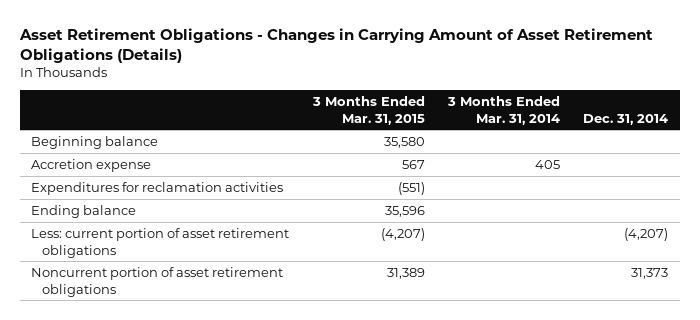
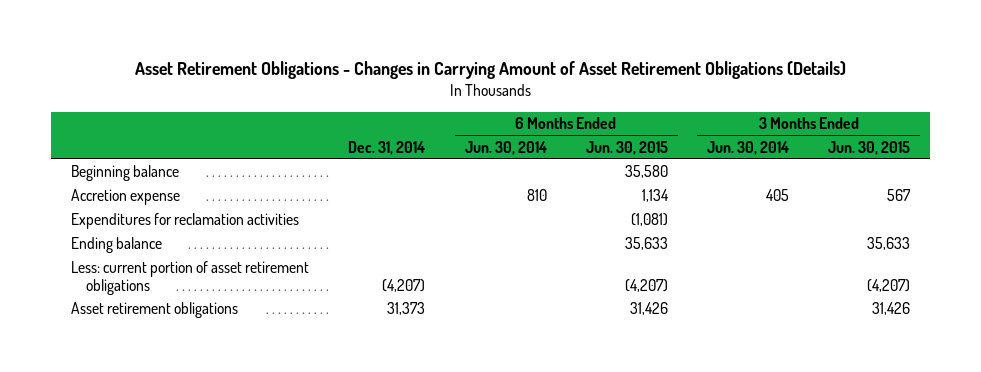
- | 3 Months Ended Mar. 31, 2015 | 3 Months Ended Mar. 31, 2014 | Dec. 31, 2014
+ | Dec. 31, 2014 | 6 Months Ended Jun. 30, 2014 | 6 Months Ended Jun. 30, 2015 | 3 Months Ended Jun. 30, 2014 | 3 Months Ended Jun. 30, 2015
- Noncurrent portion of asset retirement obligations | 31,389 | | 31,373
+ Asset retirement obligations | 31,373 | | 31,426 | | 31,426

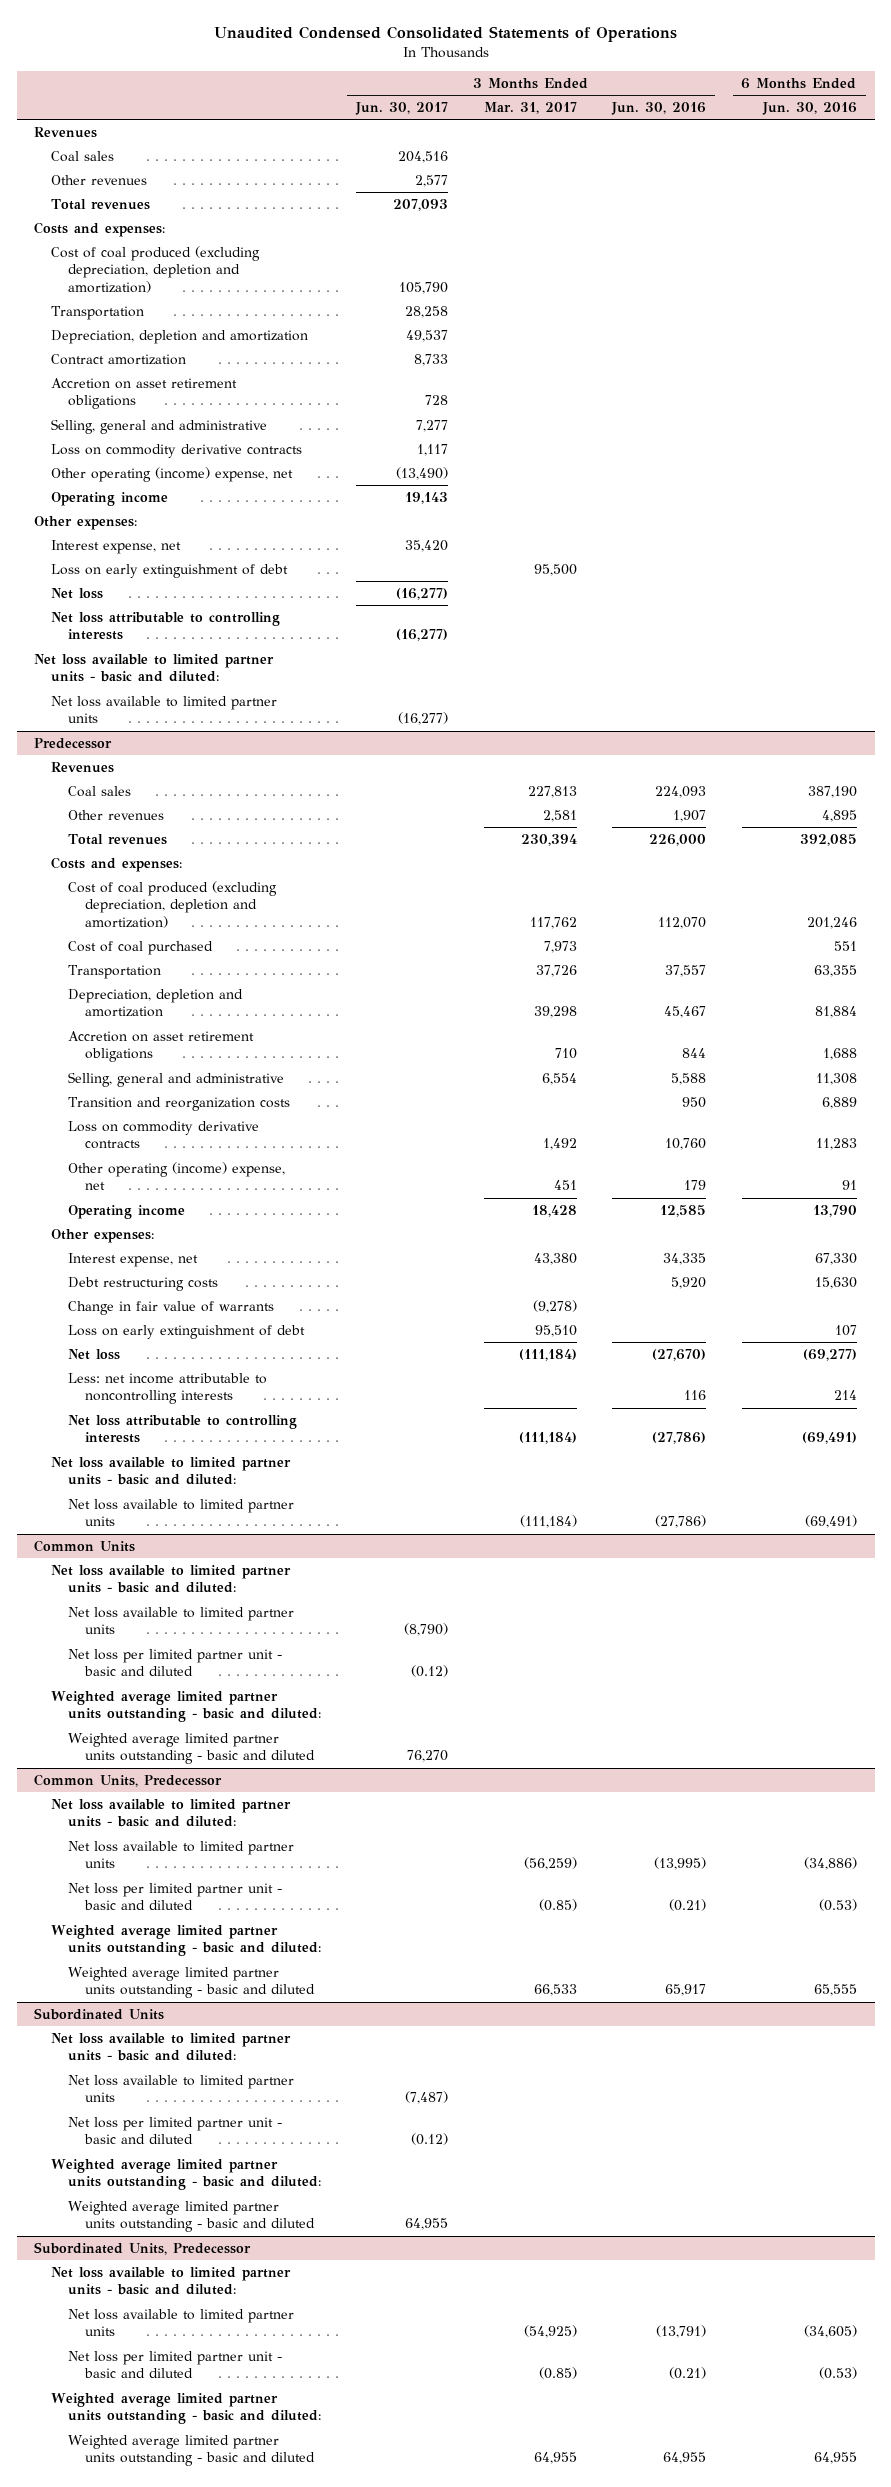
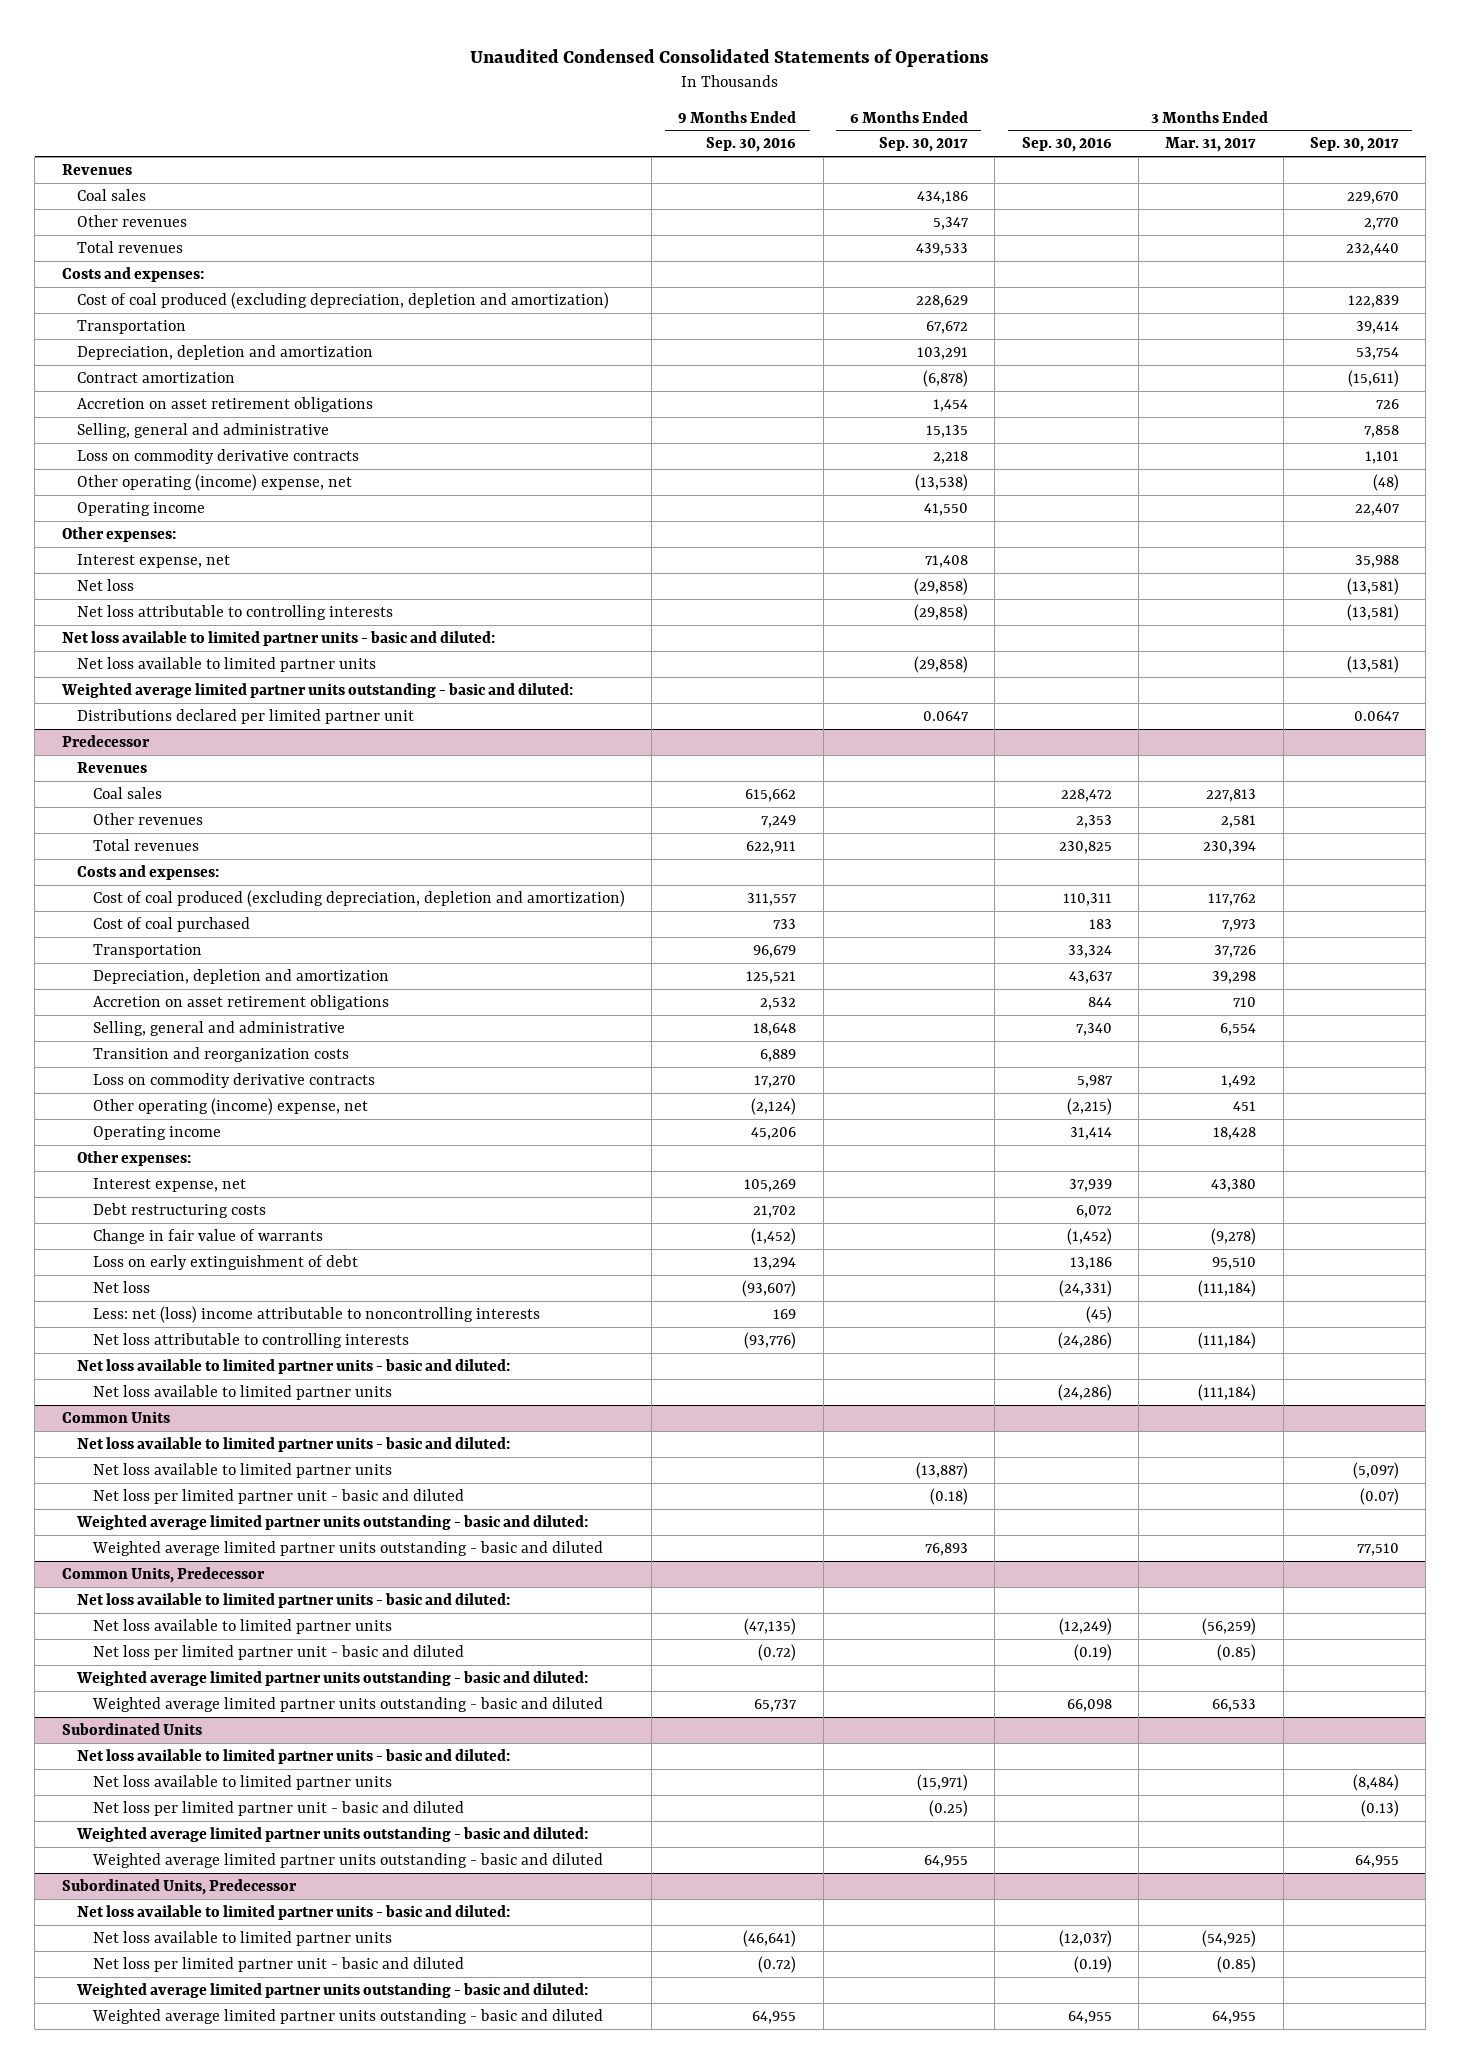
- | 3 Months Ended Jun. 30, 2017 | 3 Months Ended Mar. 31, 2017 | 3 Months Ended Jun. 30, 2016 | 6 Months Ended Jun. 30, 2016
+ | 9 Months Ended Sep. 30, 2016 | 6 Months Ended Sep. 30, 2017 | 3 Months Ended Sep. 30, 2016 | 3 Months Ended Mar. 31, 2017 | 3 Months Ended Sep. 30, 2017
- Loss on early extinguishment of debt | | 95,500 | |
+ Weighted average limited partner units outstanding - basic and diluted:
+ Distributions declared per limited partner unit | | 0.0647 | | | 0.0647
@ Predecessor
- Less: net income attributable to noncontrolling interests | | | 116 | 214
+ Less: net (loss) income attributable to noncontrolling interests | 169 | | (45) | |

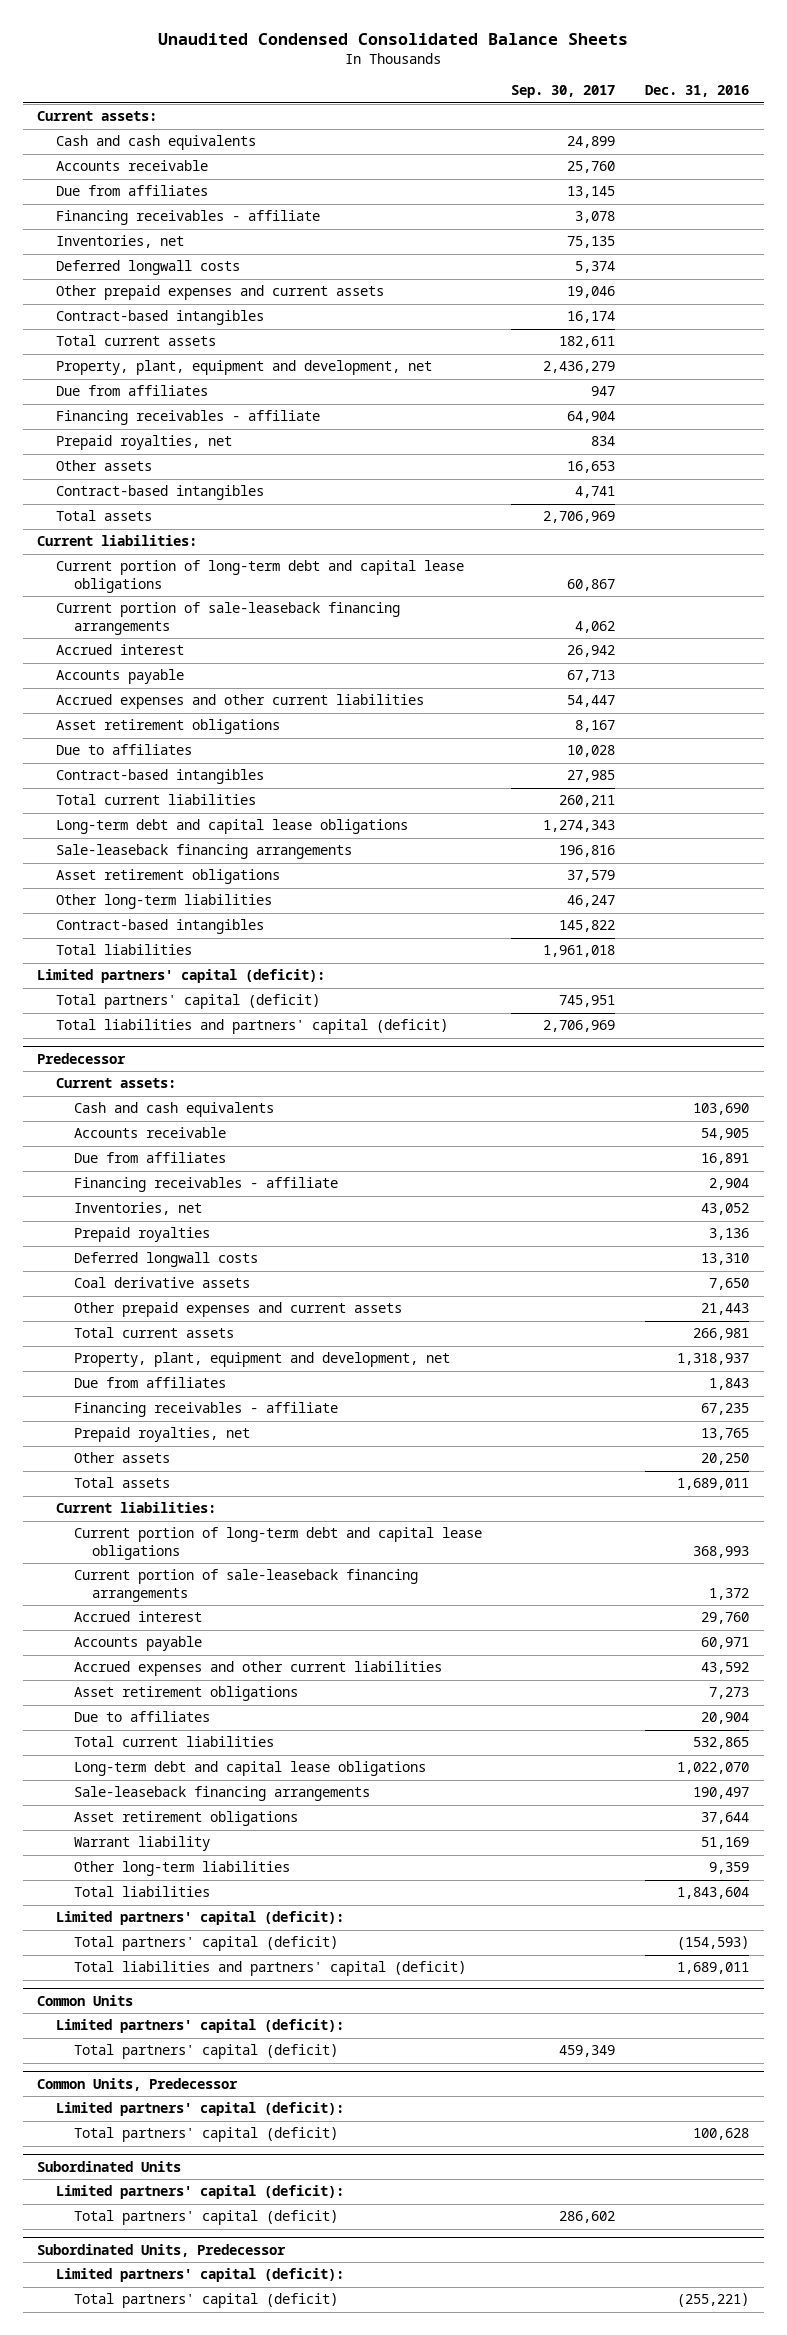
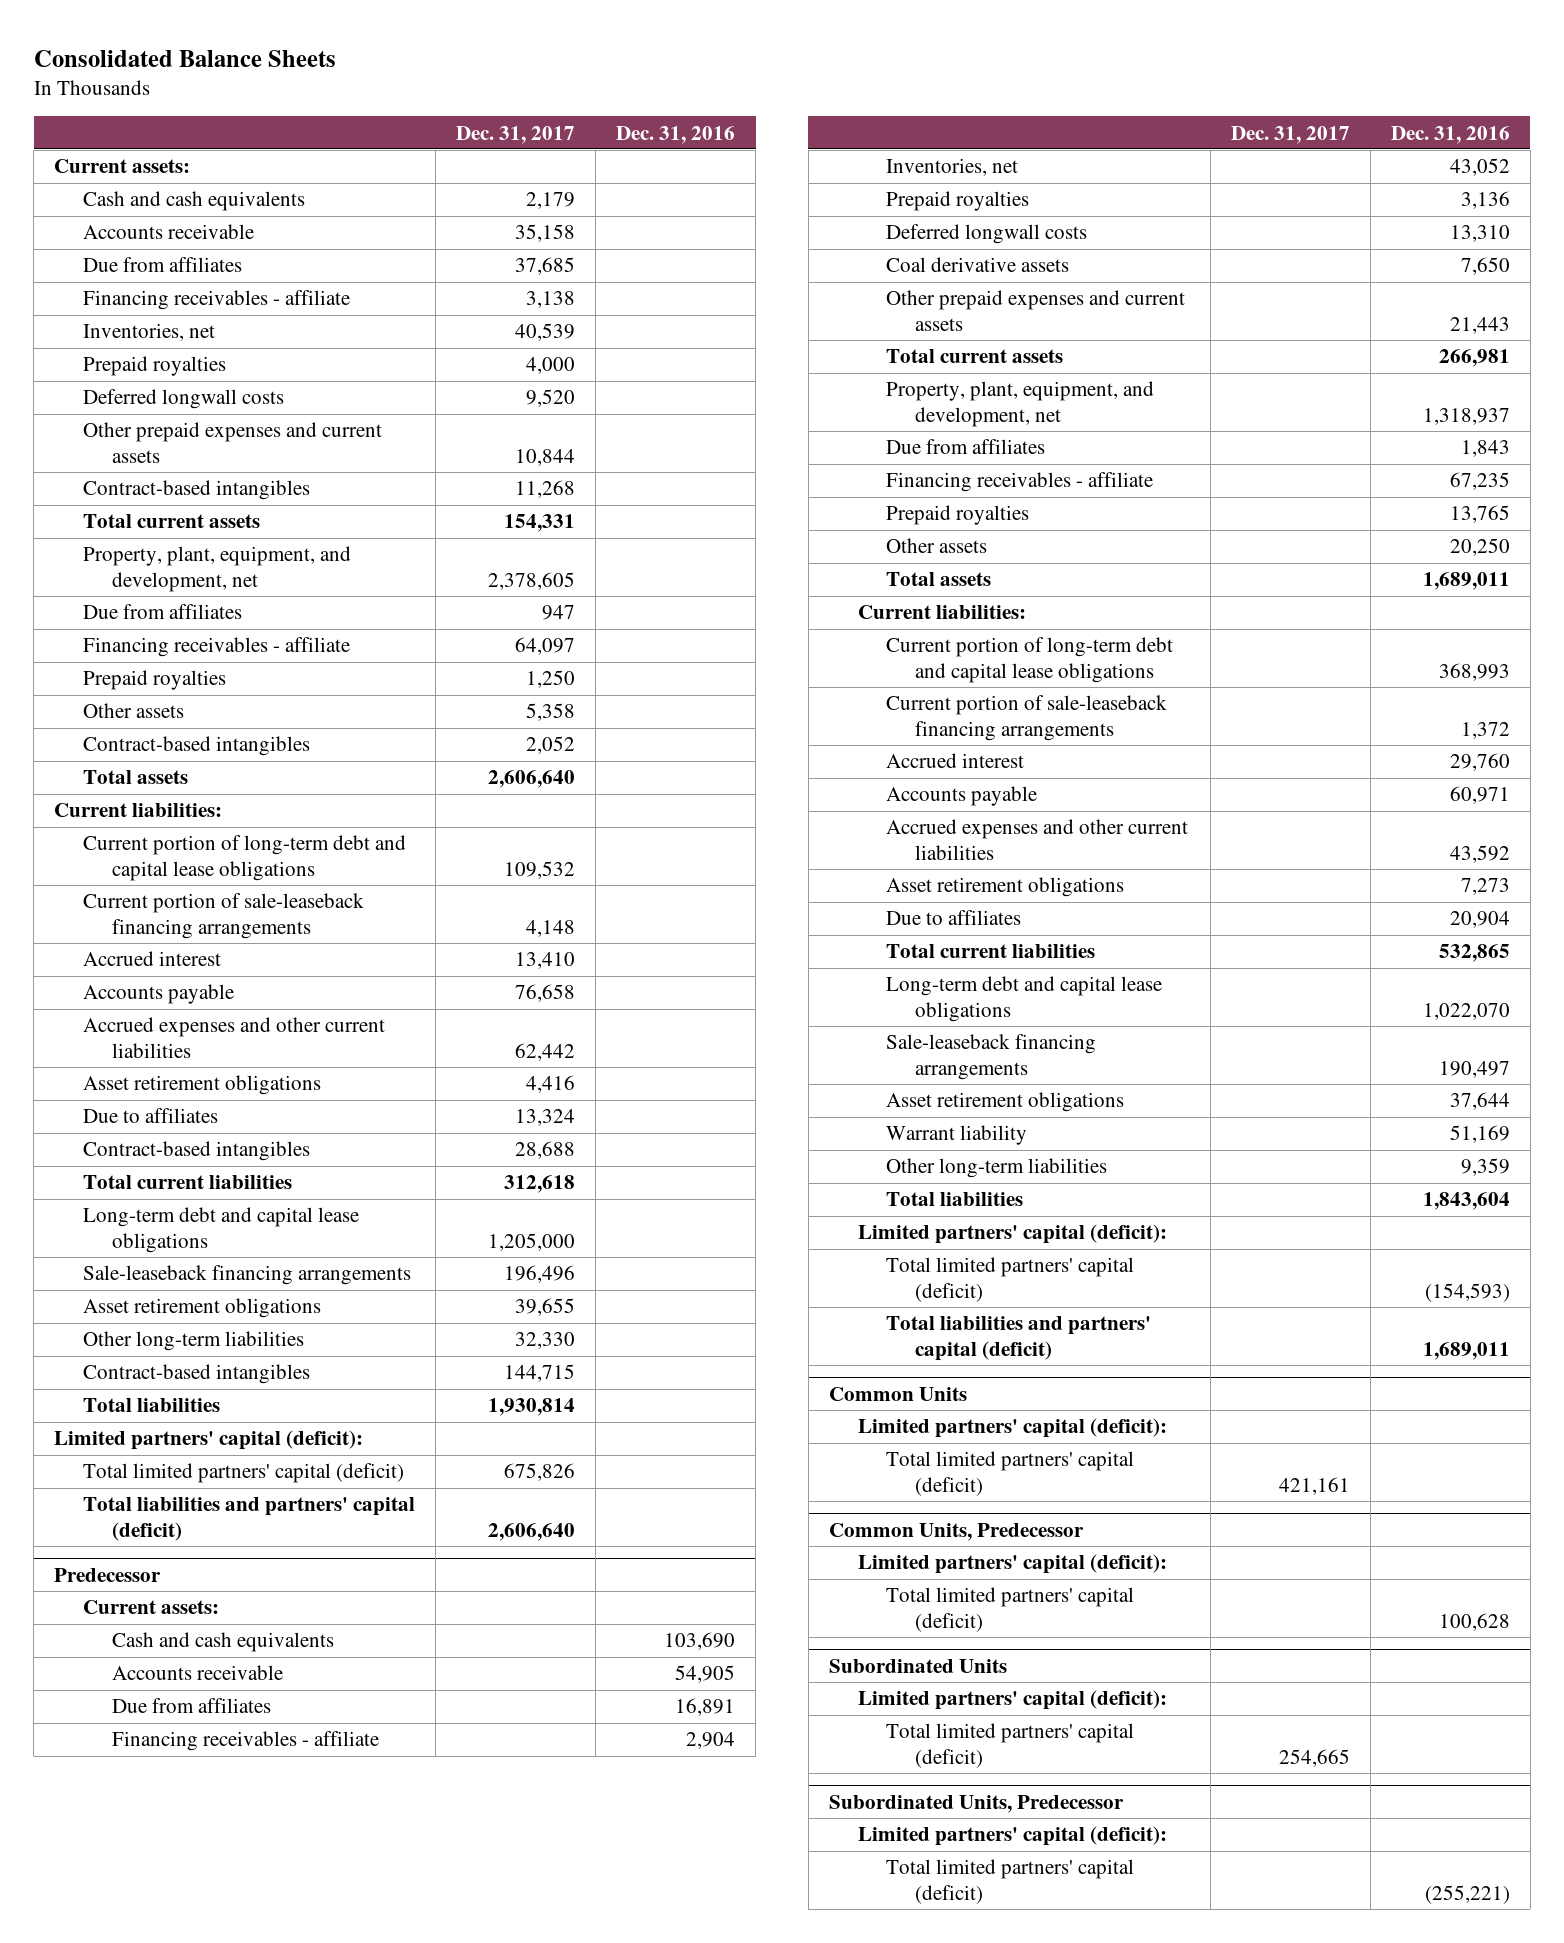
- Unaudited Condensed Consolidated Balance Sheets
+ Consolidated Balance Sheets
- | Sep. 30, 2017 | Dec. 31, 2016
+ | Dec. 31, 2017 | Dec. 31, 2016
+ Prepaid royalties | 4,000 |
- Property, plant, equipment and development, net | 2,436,279 |
+ Property, plant, equipment, and development, net | 2,378,605 |
- Prepaid royalties, net | 834 |
+ Prepaid royalties | 1,250 |
- Total partners' capital (deficit) | 745,951 |
+ Total limited partners' capital (deficit) | 675,826 |
@ Predecessor
- Property, plant, equipment and development, net | | 1,318,937
+ Property, plant, equipment, and development, net | | 1,318,937
- Prepaid royalties, net | | 13,765
+ Prepaid royalties | | 13,765
- Total partners' capital (deficit) | | (154,593)
+ Total limited partners' capital (deficit) | | (154,593)
@ Common Units
- Total partners' capital (deficit) | 459,349 |
+ Total limited partners' capital (deficit) | 421,161 |
@ Common Units, Predecessor
- Total partners' capital (deficit) | | 100,628
+ Total limited partners' capital (deficit) | | 100,628
@ Subordinated Units
- Total partners' capital (deficit) | 286,602 |
+ Total limited partners' capital (deficit) | 254,665 |
@ Subordinated Units, Predecessor
- Total partners' capital (deficit) | | (255,221)
+ Total limited partners' capital (deficit) | | (255,221)

